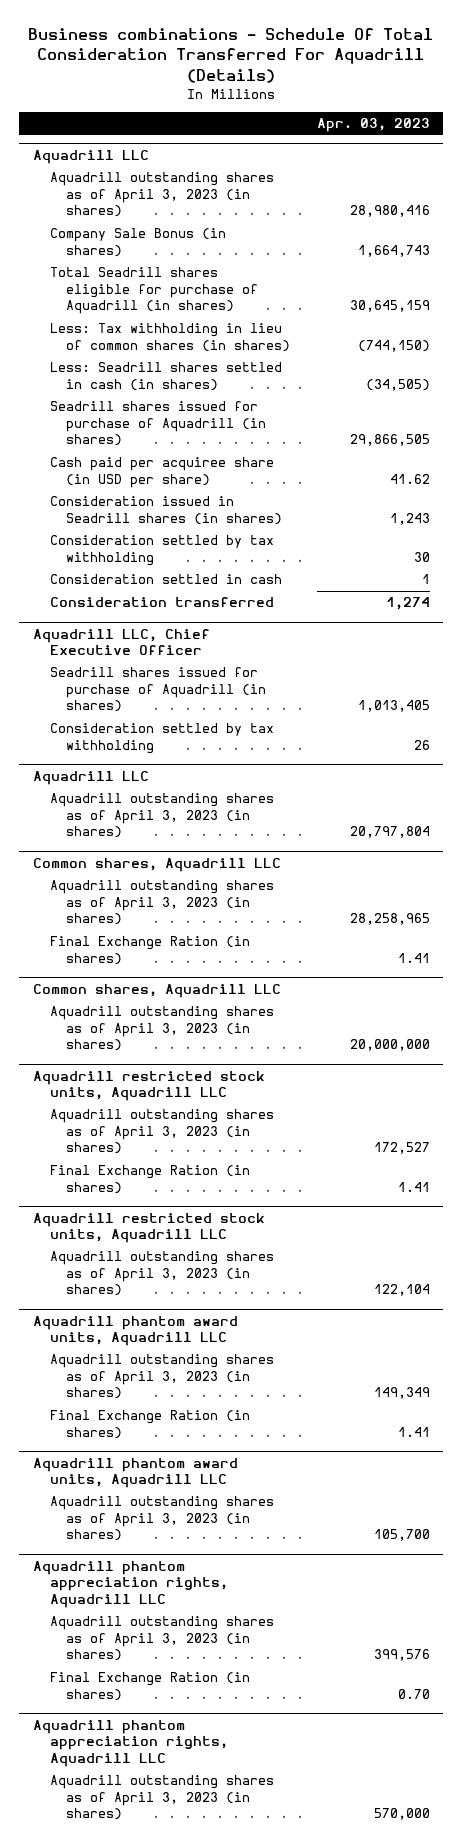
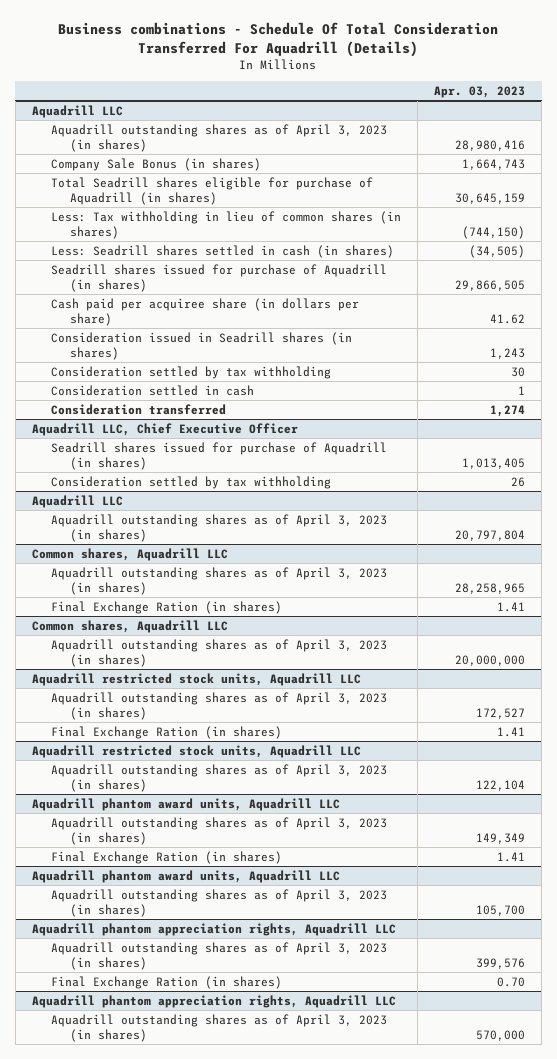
@ Aquadrill LLC
- Cash paid per acquiree share (in USD per share) | 41.62
+ Cash paid per acquiree share (in dollars per share) | 41.62

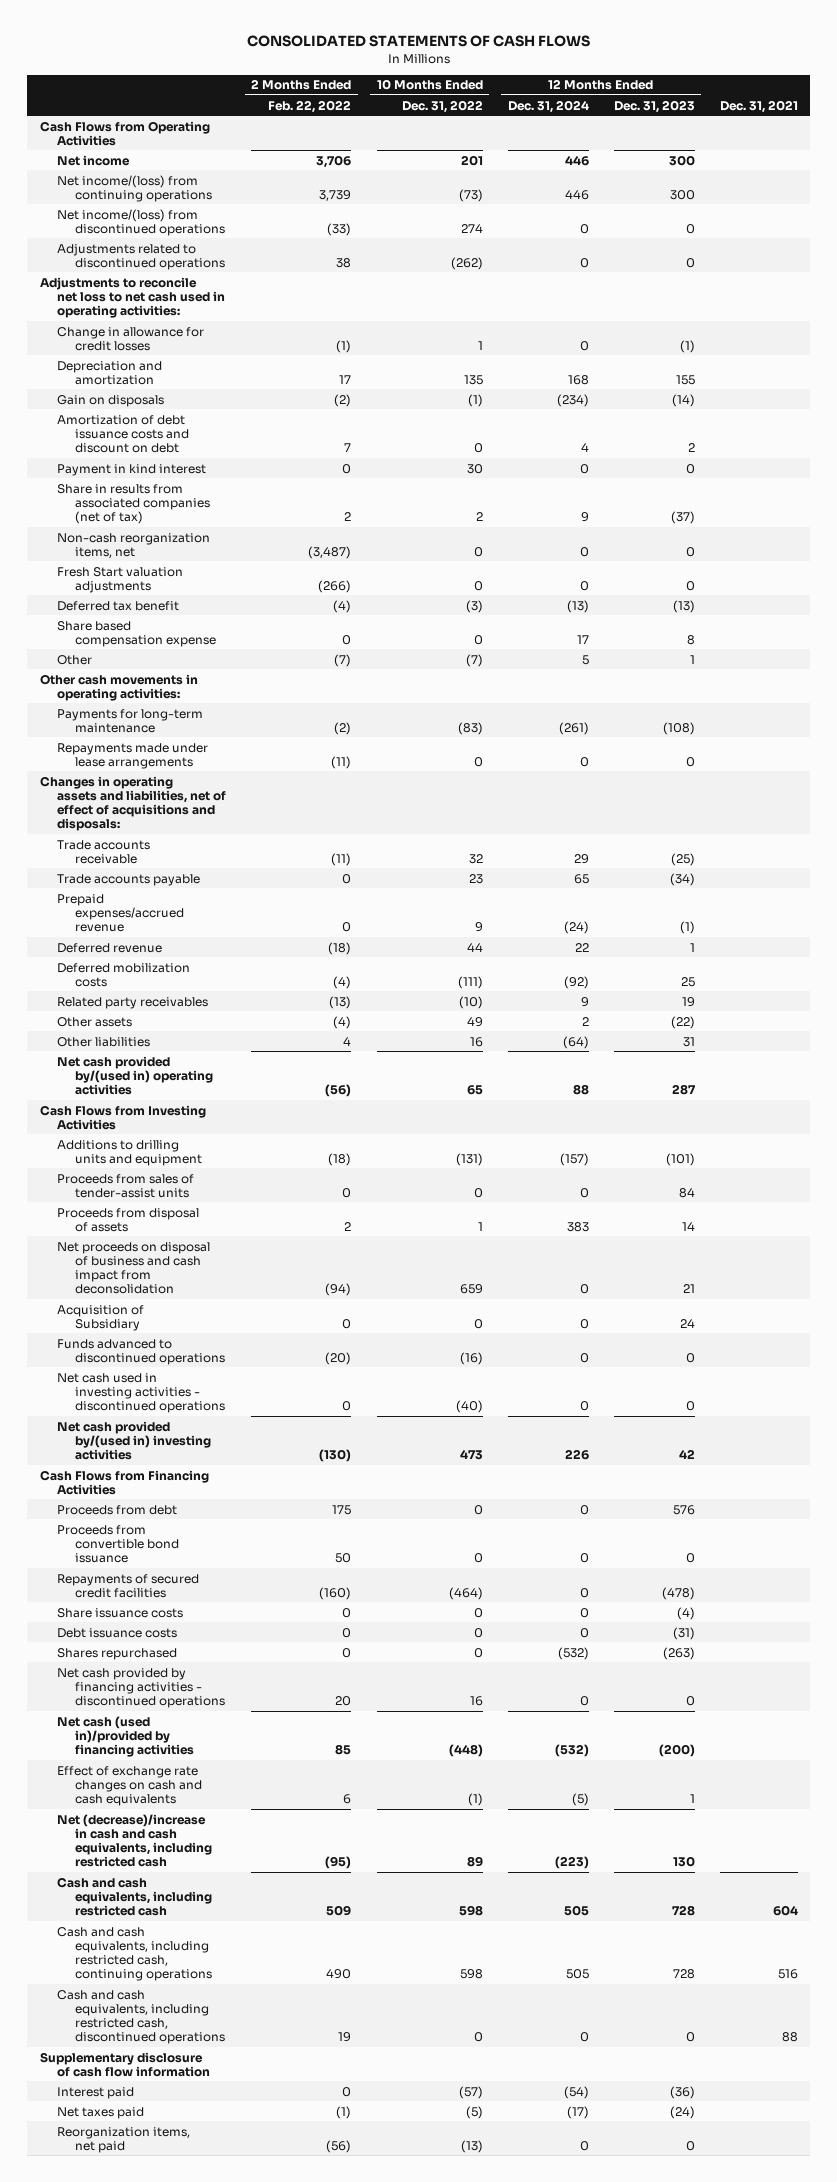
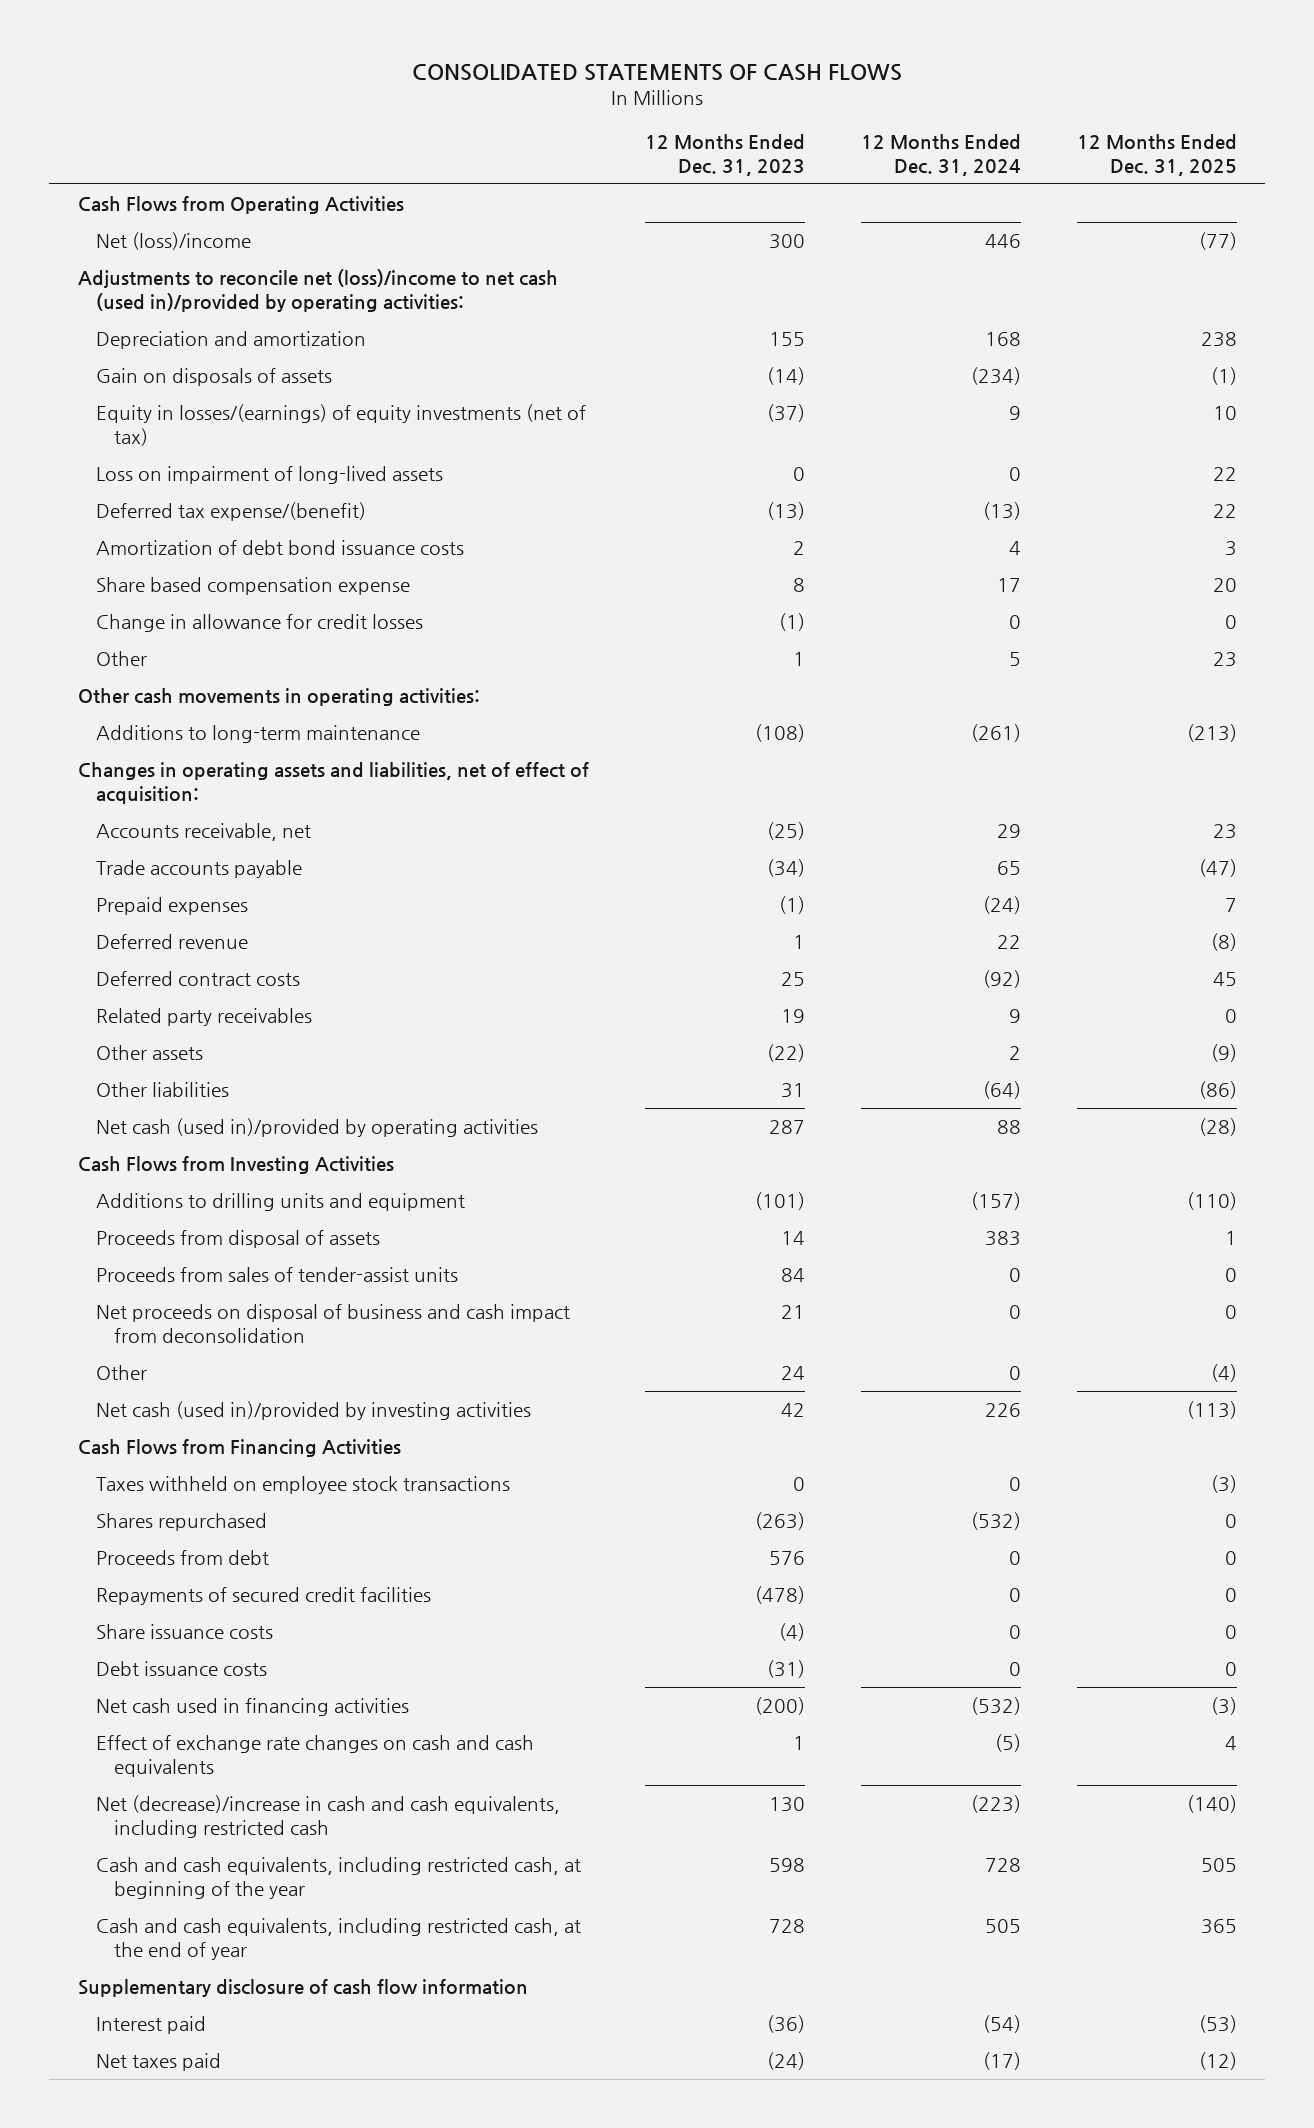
- | 2 Months Ended Feb. 22, 2022 | 10 Months Ended Dec. 31, 2022 | 12 Months Ended Dec. 31, 2024 | 12 Months Ended Dec. 31, 2023 | Dec. 31, 2021
+ | 12 Months Ended Dec. 31, 2023 | 12 Months Ended Dec. 31, 2024 | 12 Months Ended Dec. 31, 2025
- Net income | 3,706 | 201 | 446 | 300 |
- Net income/(loss) from continuing operations | 3,739 | (73) | 446 | 300 |
- Net income/(loss) from discontinued operations | (33) | 274 | 0 | 0 |
- Adjustments related to discontinued operations | 38 | (262) | 0 | 0 |
- Adjustments to reconcile net loss to net cash used in operating activities:
+ Net (loss)/income | 300 | 446 | (77)
+ Adjustments to reconcile net (loss)/income to net cash (used in)/provided by operating activities:
- Gain on disposals | (2) | (1) | (234) | (14) |
- Amortization of debt issuance costs and discount on debt | 7 | 0 | 4 | 2 |
- Payment in kind interest | 0 | 30 | 0 | 0 |
- Share in results from associated companies (net of tax) | 2 | 2 | 9 | (37) |
- Non-cash reorganization items, net | (3,487) | 0 | 0 | 0 |
- Fresh Start valuation adjustments | (266) | 0 | 0 | 0 |
- Deferred tax benefit | (4) | (3) | (13) | (13) |
+ Gain on disposals of assets | (14) | (234) | (1)
+ Equity in losses/(earnings) of equity investments (net of tax) | (37) | 9 | 10
+ Loss on impairment of long-lived assets | 0 | 0 | 22
+ Deferred tax expense/(benefit) | (13) | (13) | 22
+ Amortization of debt bond issuance costs | 2 | 4 | 3
moved down: Change in allowance for credit losses | (1) | 0 | 0
- Payments for long-term maintenance | (2) | (83) | (261) | (108) |
- Repayments made under lease arrangements | (11) | 0 | 0 | 0 |
- Changes in operating assets and liabilities, net of effect of acquisitions and disposals:
- Trade accounts receivable | (11) | 32 | 29 | (25) |
+ Additions to long-term maintenance | (108) | (261) | (213)
+ Changes in operating assets and liabilities, net of effect of acquisition:
+ Accounts receivable, net | (25) | 29 | 23
- Prepaid expenses/accrued revenue | 0 | 9 | (24) | (1) |
+ Prepaid expenses | (1) | (24) | 7
- Deferred mobilization costs | (4) | (111) | (92) | 25 |
+ Deferred contract costs | 25 | (92) | 45
- Net cash provided by/(used in) operating activities | (56) | 65 | 88 | 287 |
+ Net cash (used in)/provided by operating activities | 287 | 88 | (28)
moved down: Proceeds from sales of tender-assist units | 84 | 0 | 0
- Acquisition of Subsidiary | 0 | 0 | 0 | 24 |
- Funds advanced to discontinued operations | (20) | (16) | 0 | 0 |
- Net cash used in investing activities - discontinued operations | 0 | (40) | 0 | 0 |
- Net cash provided by/(used in) investing activities | (130) | 473 | 226 | 42 |
+ Other | 24 | 0 | (4)
+ Net cash (used in)/provided by investing activities | 42 | 226 | (113)
+ Taxes withheld on employee stock transactions | 0 | 0 | (3)
moved up: Shares repurchased | (263) | (532) | 0
- Proceeds from convertible bond issuance | 50 | 0 | 0 | 0 |
- Net cash provided by financing activities - discontinued operations | 20 | 16 | 0 | 0 |
- Net cash (used in)/provided by financing activities | 85 | (448) | (532) | (200) |
+ Net cash used in financing activities | (200) | (532) | (3)
- Cash and cash equivalents, including restricted cash | 509 | 598 | 505 | 728 | 604
- Cash and cash equivalents, including restricted cash, continuing operations | 490 | 598 | 505 | 728 | 516
- Cash and cash equivalents, including restricted cash, discontinued operations | 19 | 0 | 0 | 0 | 88
+ Cash and cash equivalents, including restricted cash, at beginning of the year | 598 | 728 | 505
+ Cash and cash equivalents, including restricted cash, at the end of year | 728 | 505 | 365
- Reorganization items, net paid | (56) | (13) | 0 | 0 |

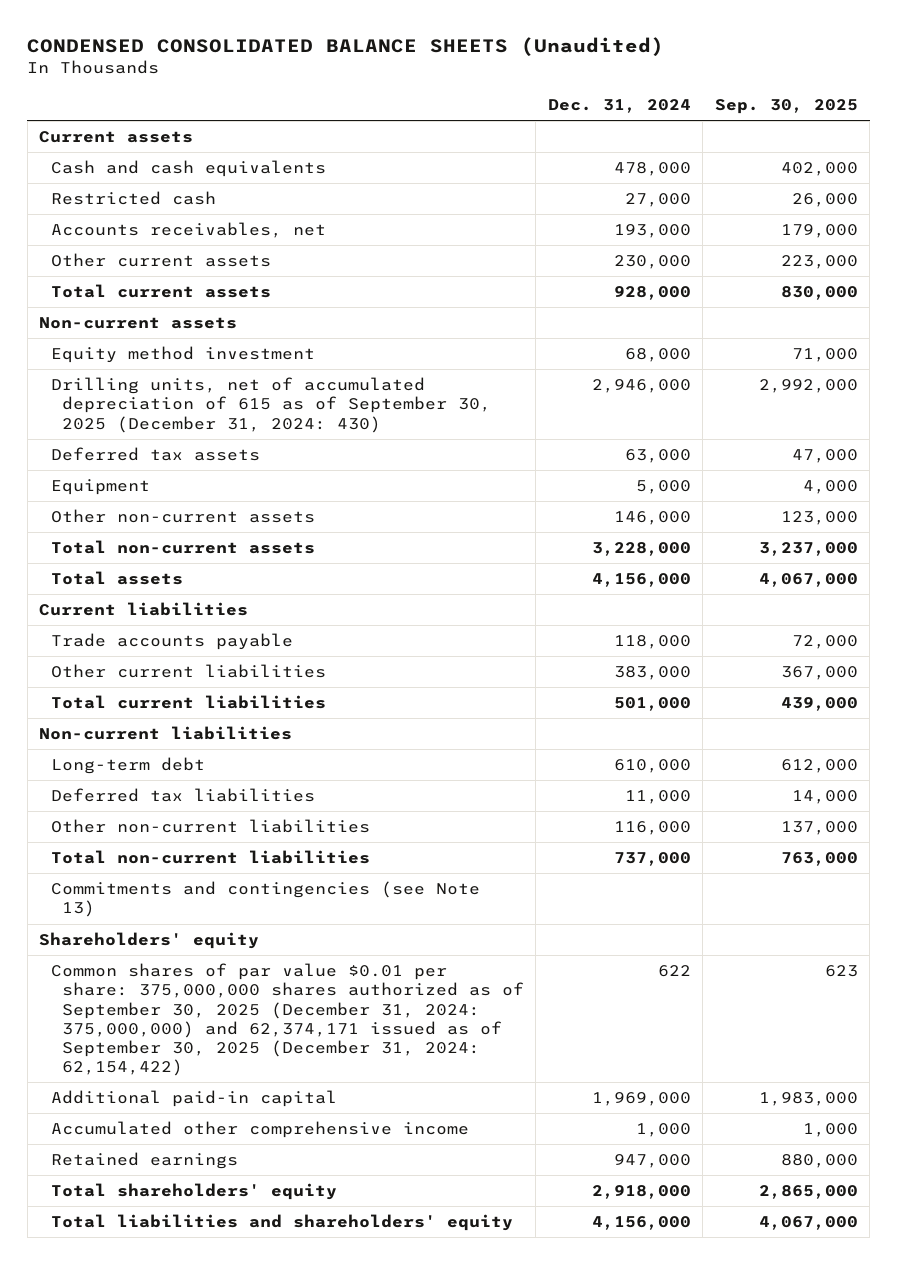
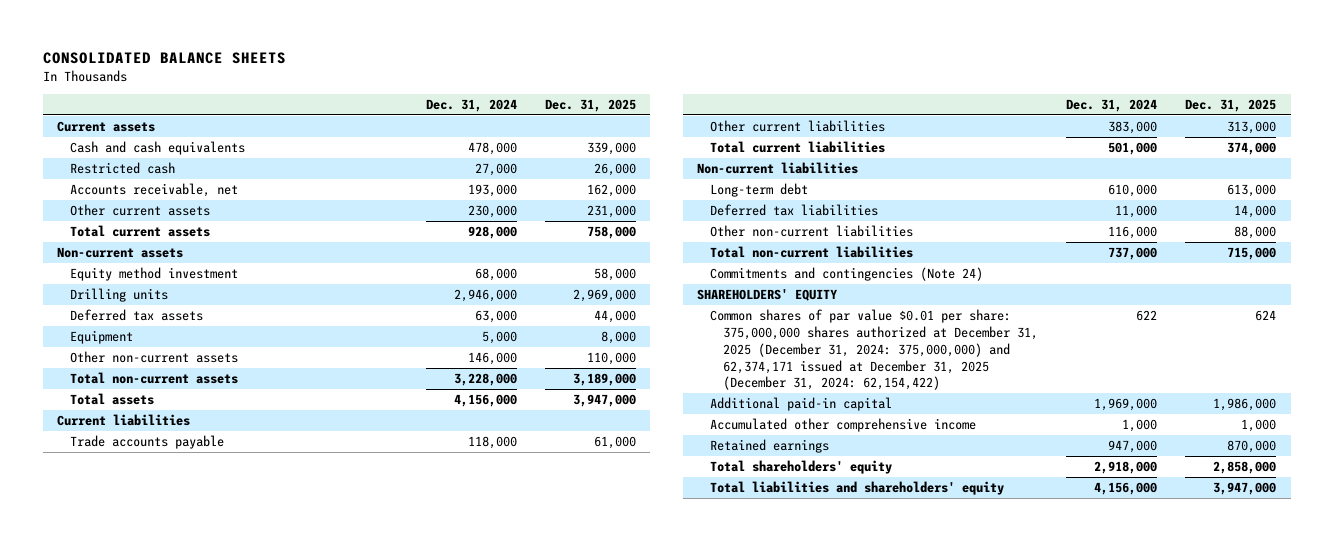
- CONDENSED CONSOLIDATED BALANCE SHEETS (Unaudited)
+ CONSOLIDATED BALANCE SHEETS
- | Dec. 31, 2024 | Sep. 30, 2025
+ | Dec. 31, 2024 | Dec. 31, 2025
- Accounts receivables, net | 193,000 | 179,000
+ Accounts receivable, net | 193,000 | 162,000
- Drilling units, net of accumulated depreciation of 615 as of September 30, 2025 (December 31, 2024: 430) | 2,946,000 | 2,992,000
+ Drilling units | 2,946,000 | 2,969,000
- Commitments and contingencies (see Note 13)
- Shareholders' equity
- Common shares of par value $0.01 per share: 375,000,000 shares authorized as of September 30, 2025 (December 31, 2024: 375,000,000) and 62,374,171 issued as of September 30, 2025 (December 31, 2024: 62,154,422) | 622 | 623
+ Commitments and contingencies (Note 24)
+ SHAREHOLDERS' EQUITY
+ Common shares of par value $0.01 per share: 375,000,000 shares authorized at December 31, 2025 (December 31, 2024: 375,000,000) and 62,374,171 issued at December 31, 2025 (December 31, 2024: 62,154,422) | 622 | 624

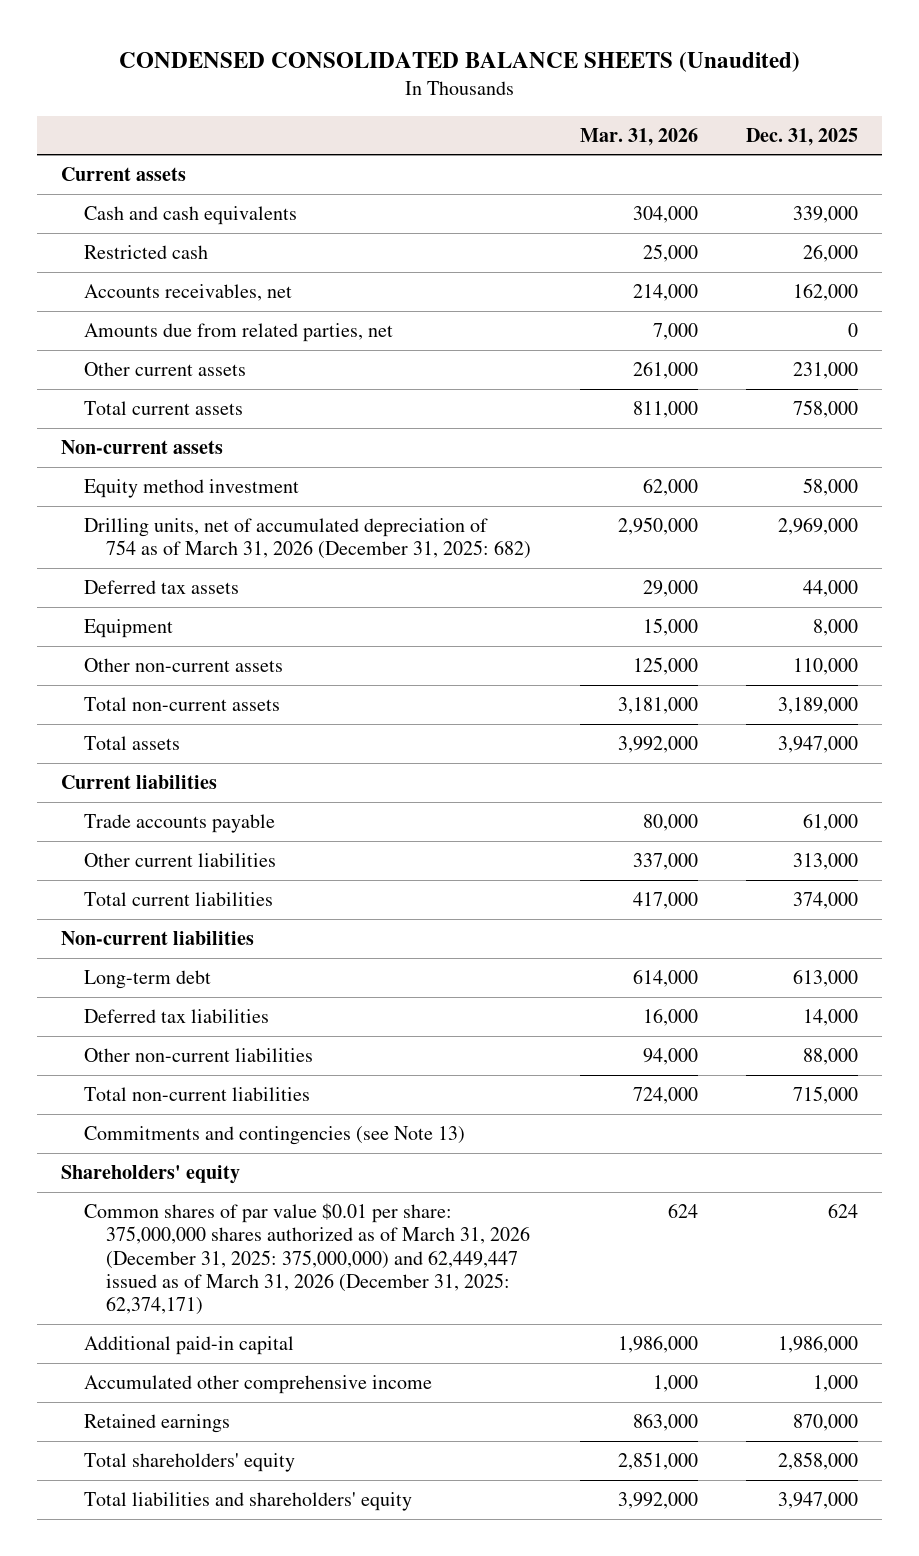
- CONSOLIDATED BALANCE SHEETS
+ CONDENSED CONSOLIDATED BALANCE SHEETS (Unaudited)
- | Dec. 31, 2024 | Dec. 31, 2025
+ | Mar. 31, 2026 | Dec. 31, 2025
- Accounts receivable, net | 193,000 | 162,000
+ Accounts receivables, net | 214,000 | 162,000
+ Amounts due from related parties, net | 7,000 | 0
- Drilling units | 2,946,000 | 2,969,000
+ Drilling units, net of accumulated depreciation of 754 as of March 31, 2026 (December 31, 2025: 682) | 2,950,000 | 2,969,000
- Commitments and contingencies (Note 24)
- SHAREHOLDERS' EQUITY
- Common shares of par value $0.01 per share: 375,000,000 shares authorized at December 31, 2025 (December 31, 2024: 375,000,000) and 62,374,171 issued at December 31, 2025 (December 31, 2024: 62,154,422) | 622 | 624
+ Commitments and contingencies (see Note 13)
+ Shareholders' equity
+ Common shares of par value $0.01 per share: 375,000,000 shares authorized as of March 31, 2026 (December 31, 2025: 375,000,000) and 62,449,447 issued as of March 31, 2026 (December 31, 2025: 62,374,171) | 624 | 624

